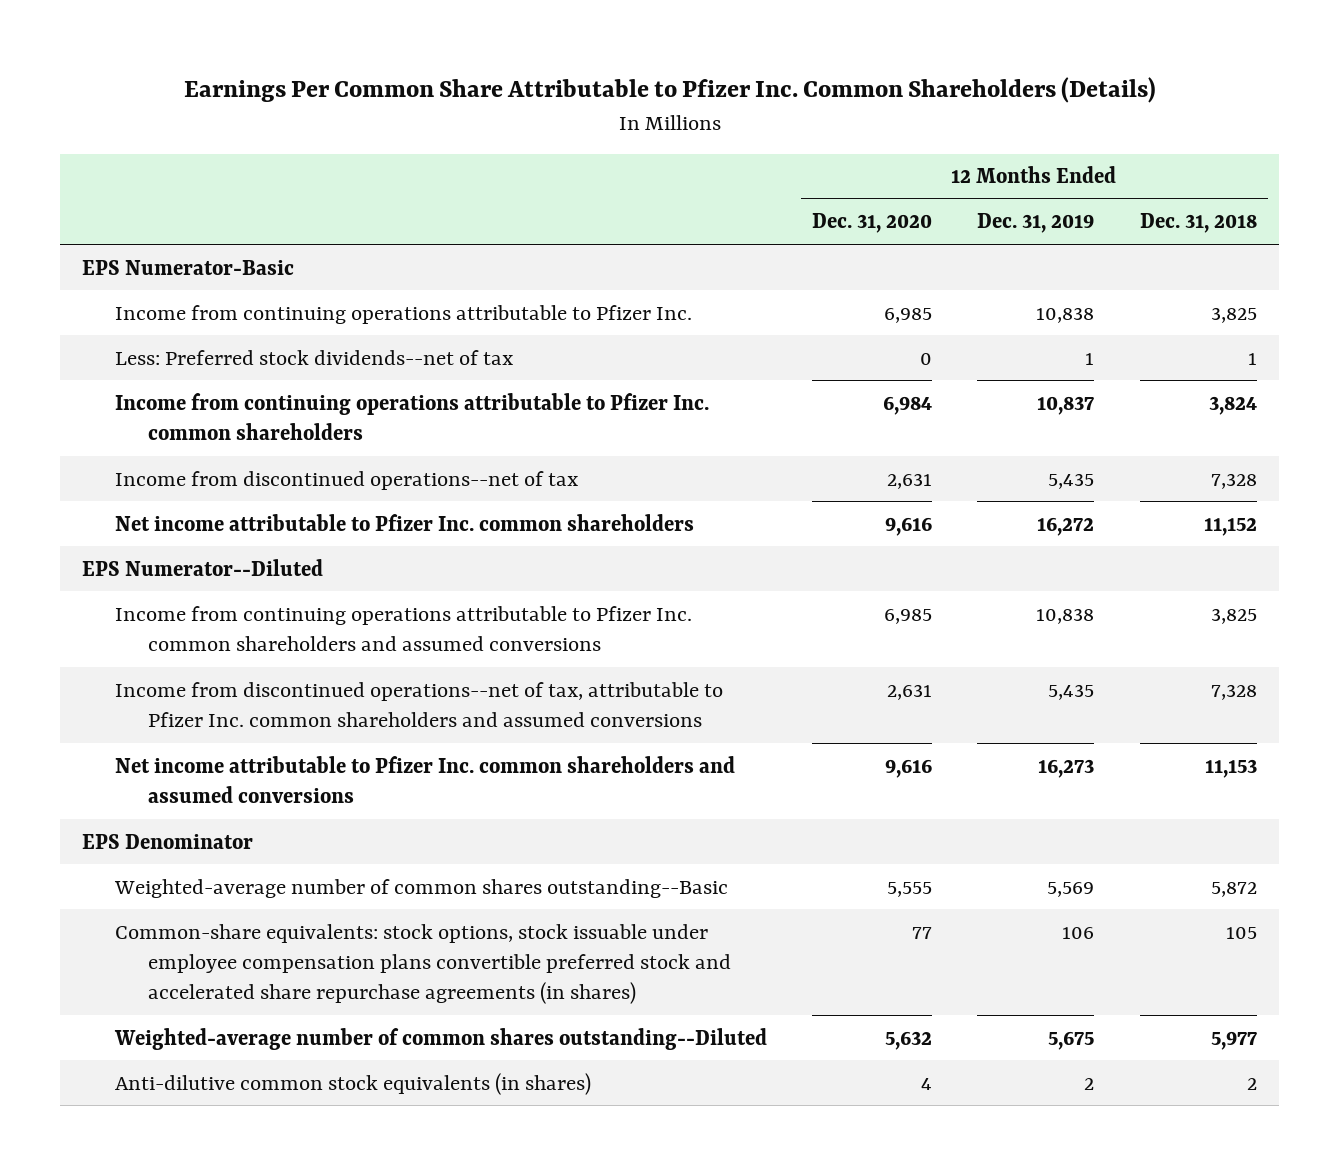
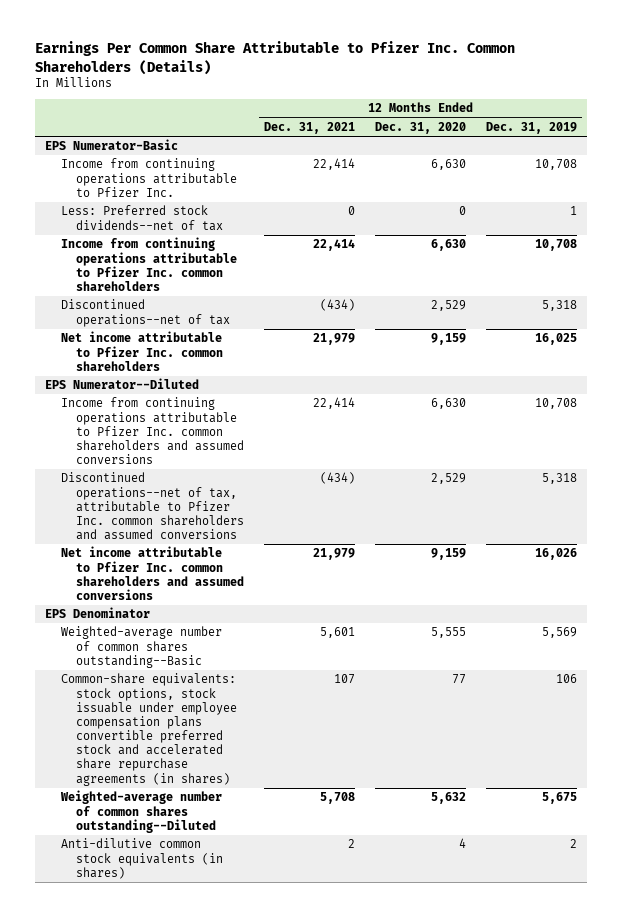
- | 12 Months Ended Dec. 31, 2020 | 12 Months Ended Dec. 31, 2019 | 12 Months Ended Dec. 31, 2018
+ | 12 Months Ended Dec. 31, 2021 | 12 Months Ended Dec. 31, 2020 | 12 Months Ended Dec. 31, 2019
- Income from continuing operations attributable to Pfizer Inc. | 6,985 | 10,838 | 3,825
+ Income from continuing operations attributable to Pfizer Inc. | 22,414 | 6,630 | 10,708
- Income from continuing operations attributable to Pfizer Inc. common shareholders | 6,984 | 10,837 | 3,824
- Income from discontinued operations--net of tax | 2,631 | 5,435 | 7,328
- Net income attributable to Pfizer Inc. common shareholders | 9,616 | 16,272 | 11,152
+ Income from continuing operations attributable to Pfizer Inc. common shareholders | 22,414 | 6,630 | 10,708
+ Discontinued operations--net of tax | (434) | 2,529 | 5,318
+ Net income attributable to Pfizer Inc. common shareholders | 21,979 | 9,159 | 16,025
- Income from continuing operations attributable to Pfizer Inc. common shareholders and assumed conversions | 6,985 | 10,838 | 3,825
- Income from discontinued operations--net of tax, attributable to Pfizer Inc. common shareholders and assumed conversions | 2,631 | 5,435 | 7,328
- Net income attributable to Pfizer Inc. common shareholders and assumed conversions | 9,616 | 16,273 | 11,153
+ Income from continuing operations attributable to Pfizer Inc. common shareholders and assumed conversions | 22,414 | 6,630 | 10,708
+ Discontinued operations--net of tax, attributable to Pfizer Inc. common shareholders and assumed conversions | (434) | 2,529 | 5,318
+ Net income attributable to Pfizer Inc. common shareholders and assumed conversions | 21,979 | 9,159 | 16,026

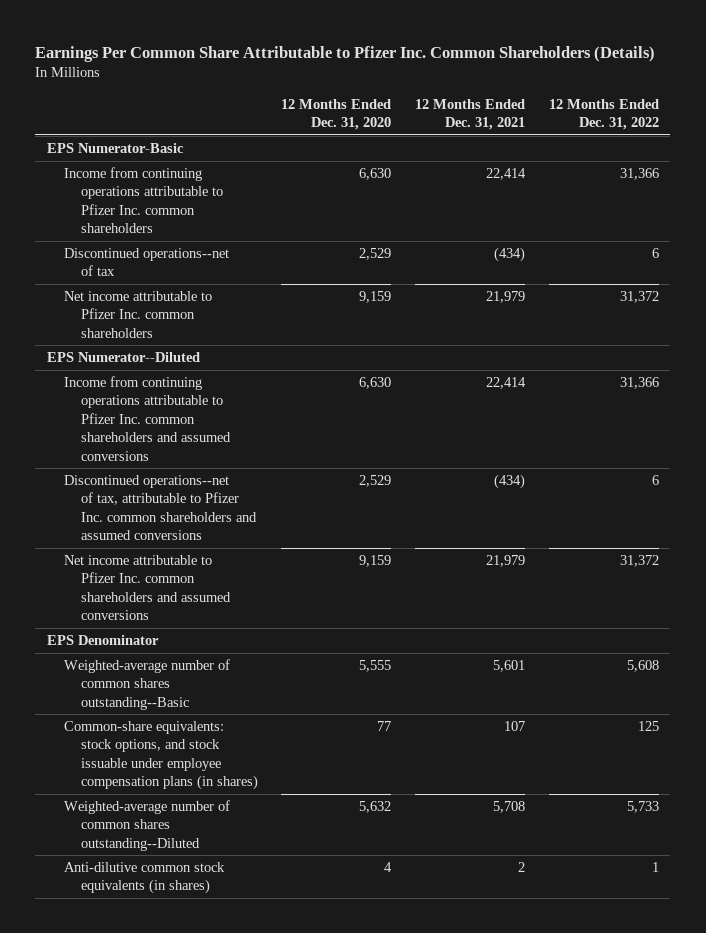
- | 12 Months Ended Dec. 31, 2021 | 12 Months Ended Dec. 31, 2020 | 12 Months Ended Dec. 31, 2019
+ | 12 Months Ended Dec. 31, 2020 | 12 Months Ended Dec. 31, 2021 | 12 Months Ended Dec. 31, 2022
- Income from continuing operations attributable to Pfizer Inc. | 22,414 | 6,630 | 10,708
- Less: Preferred stock dividends--net of tax | 0 | 0 | 1
- Common-share equivalents: stock options, stock issuable under employee compensation plans convertible preferred stock and accelerated share repurchase agreements (in shares) | 107 | 77 | 106
+ Common-share equivalents: stock options, and stock issuable under employee compensation plans (in shares) | 77 | 107 | 125

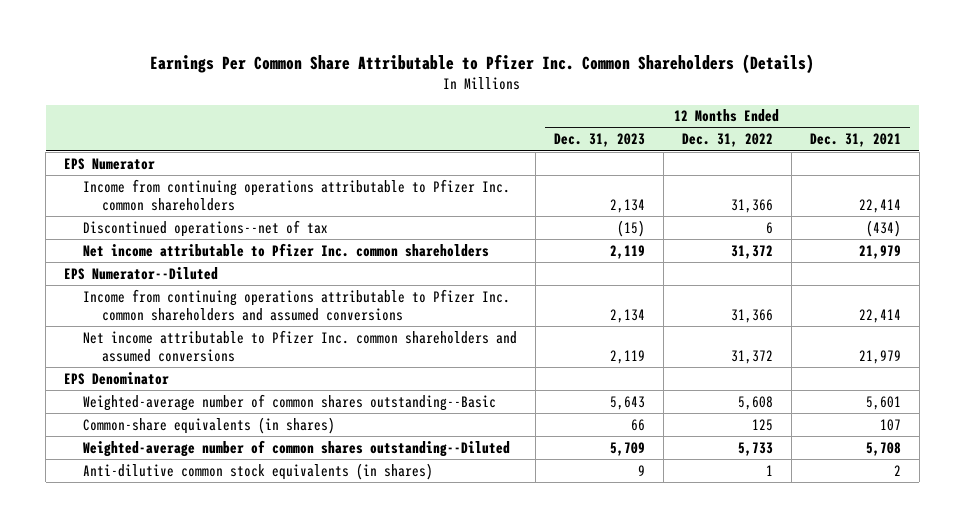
- | 12 Months Ended Dec. 31, 2020 | 12 Months Ended Dec. 31, 2021 | 12 Months Ended Dec. 31, 2022
+ | 12 Months Ended Dec. 31, 2023 | 12 Months Ended Dec. 31, 2022 | 12 Months Ended Dec. 31, 2021
- EPS Numerator-Basic
+ EPS Numerator
- Discontinued operations--net of tax, attributable to Pfizer Inc. common shareholders and assumed conversions | 2,529 | (434) | 6
- Common-share equivalents: stock options, and stock issuable under employee compensation plans (in shares) | 77 | 107 | 125
+ Common-share equivalents (in shares) | 66 | 125 | 107

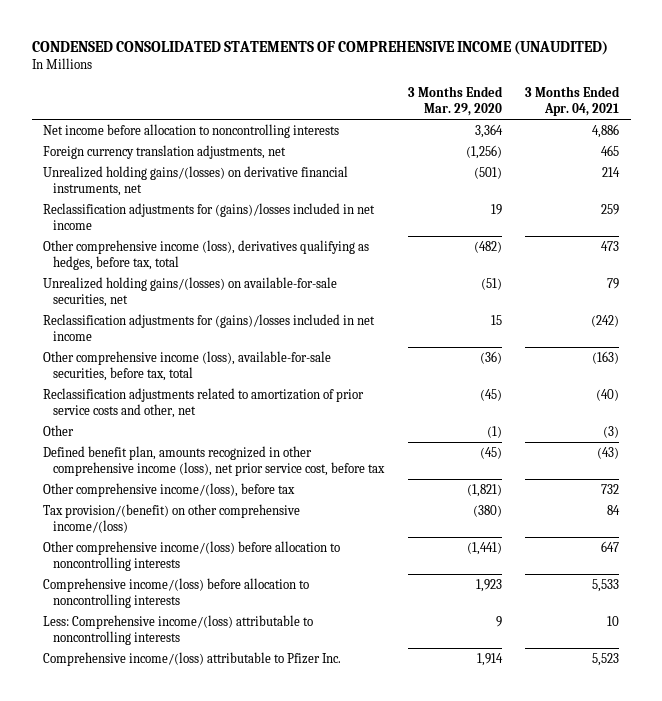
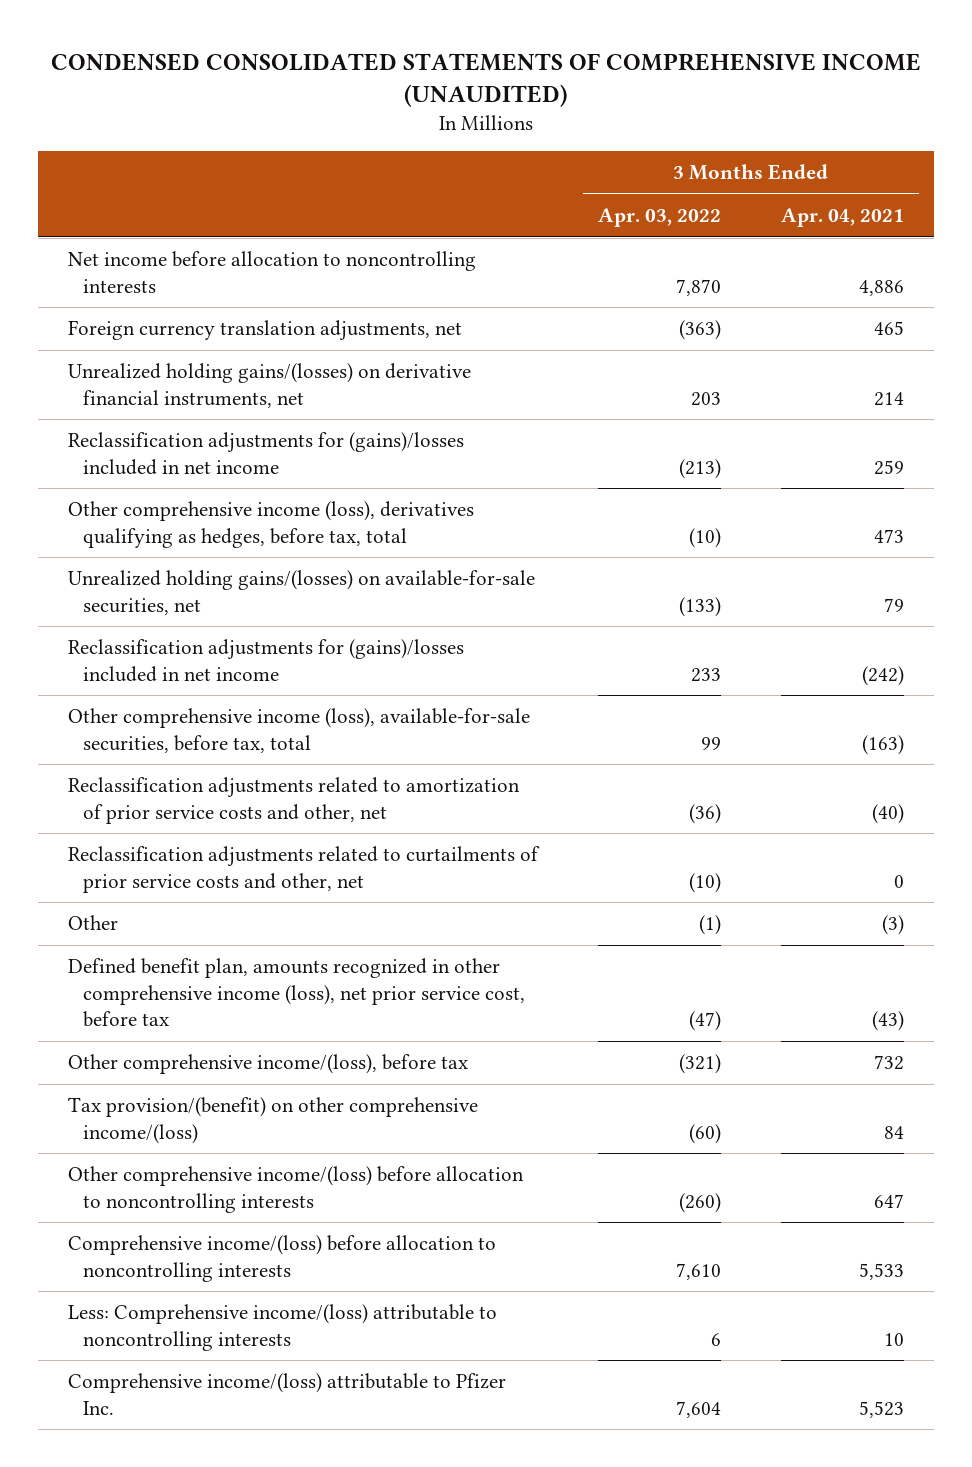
- | 3 Months Ended Mar. 29, 2020 | 3 Months Ended Apr. 04, 2021
+ | 3 Months Ended Apr. 03, 2022 | 3 Months Ended Apr. 04, 2021
+ Reclassification adjustments related to curtailments of prior service costs and other, net | (10) | 0

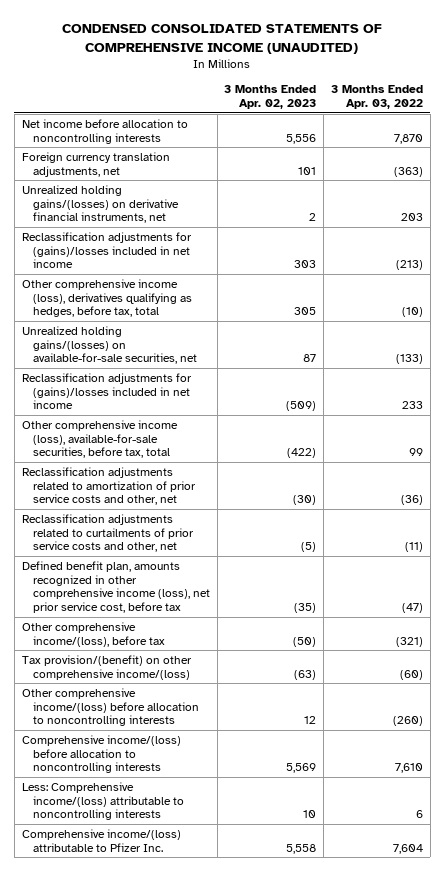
- | 3 Months Ended Apr. 03, 2022 | 3 Months Ended Apr. 04, 2021
+ | 3 Months Ended Apr. 02, 2023 | 3 Months Ended Apr. 03, 2022
- Reclassification adjustments related to curtailments of prior service costs and other, net | (10) | 0
- Other | (1) | (3)
+ Reclassification adjustments related to curtailments of prior service costs and other, net | (5) | (11)

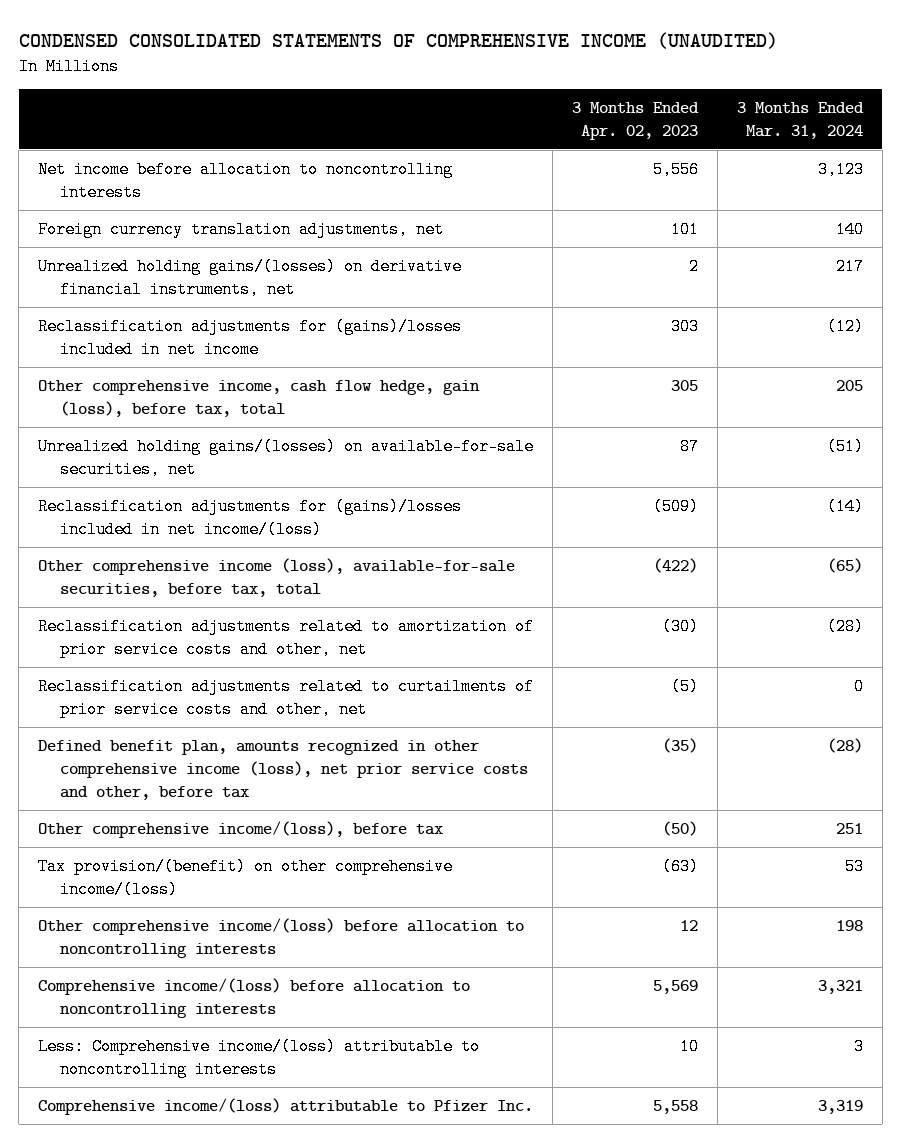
- | 3 Months Ended Apr. 02, 2023 | 3 Months Ended Apr. 03, 2022
+ | 3 Months Ended Apr. 02, 2023 | 3 Months Ended Mar. 31, 2024
- Other comprehensive income (loss), derivatives qualifying as hedges, before tax, total | 305 | (10)
+ Other comprehensive income, cash flow hedge, gain (loss), before tax, total | 305 | 205
- Reclassification adjustments for (gains)/losses included in net income | (509) | 233
+ Reclassification adjustments for (gains)/losses included in net income/(loss) | (509) | (14)
- Defined benefit plan, amounts recognized in other comprehensive income (loss), net prior service cost, before tax | (35) | (47)
+ Defined benefit plan, amounts recognized in other comprehensive income (loss), net prior service costs and other, before tax | (35) | (28)

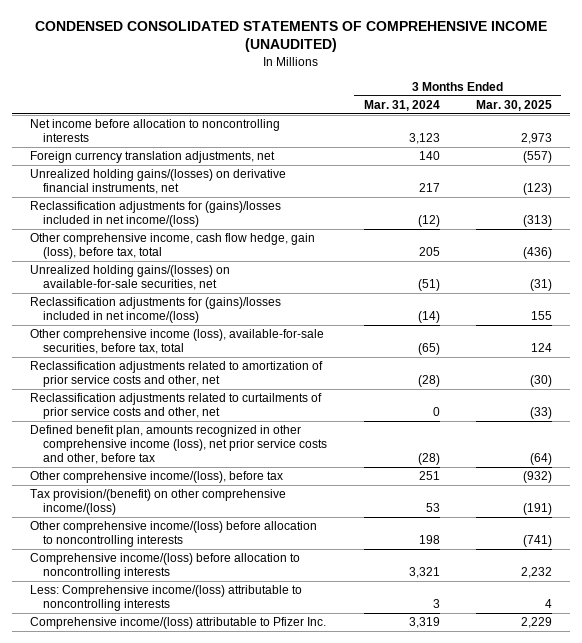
- | 3 Months Ended Apr. 02, 2023 | 3 Months Ended Mar. 31, 2024
+ | 3 Months Ended Mar. 31, 2024 | 3 Months Ended Mar. 30, 2025
- Reclassification adjustments for (gains)/losses included in net income | 303 | (12)
+ Reclassification adjustments for (gains)/losses included in net income/(loss) | (12) | (313)

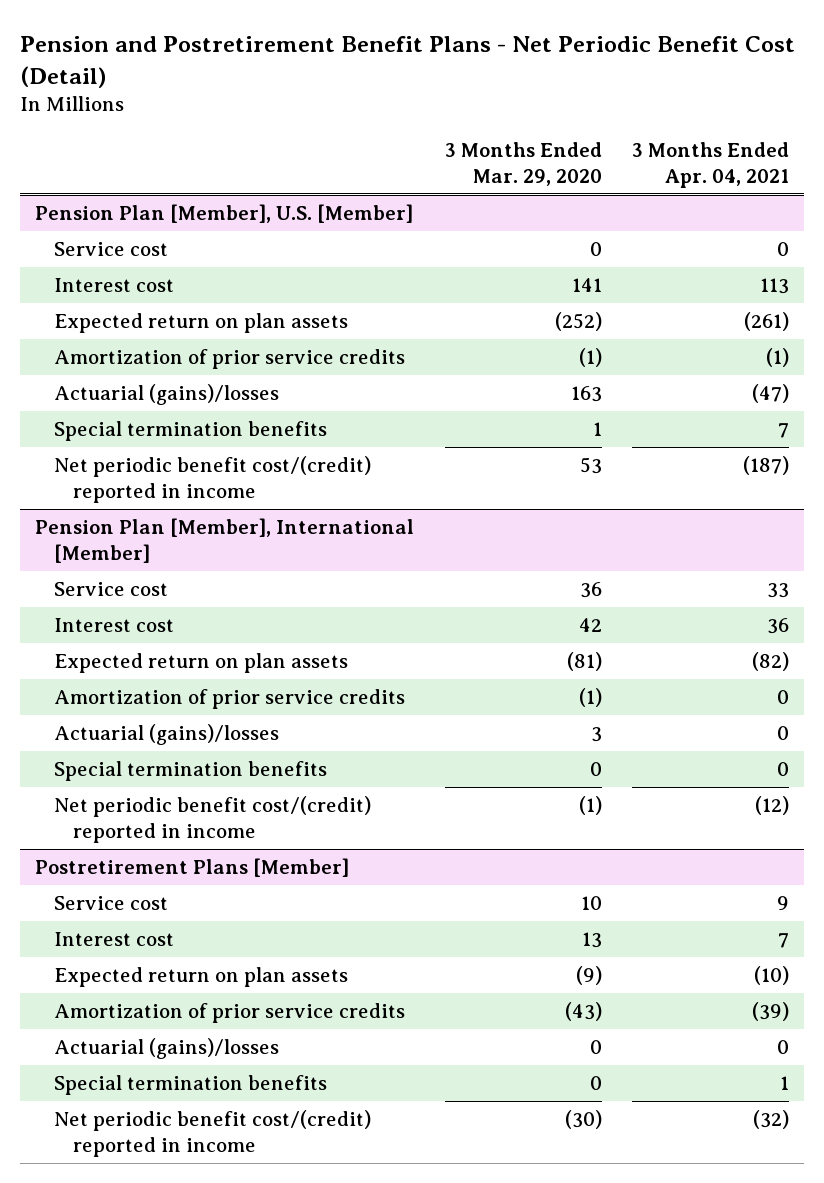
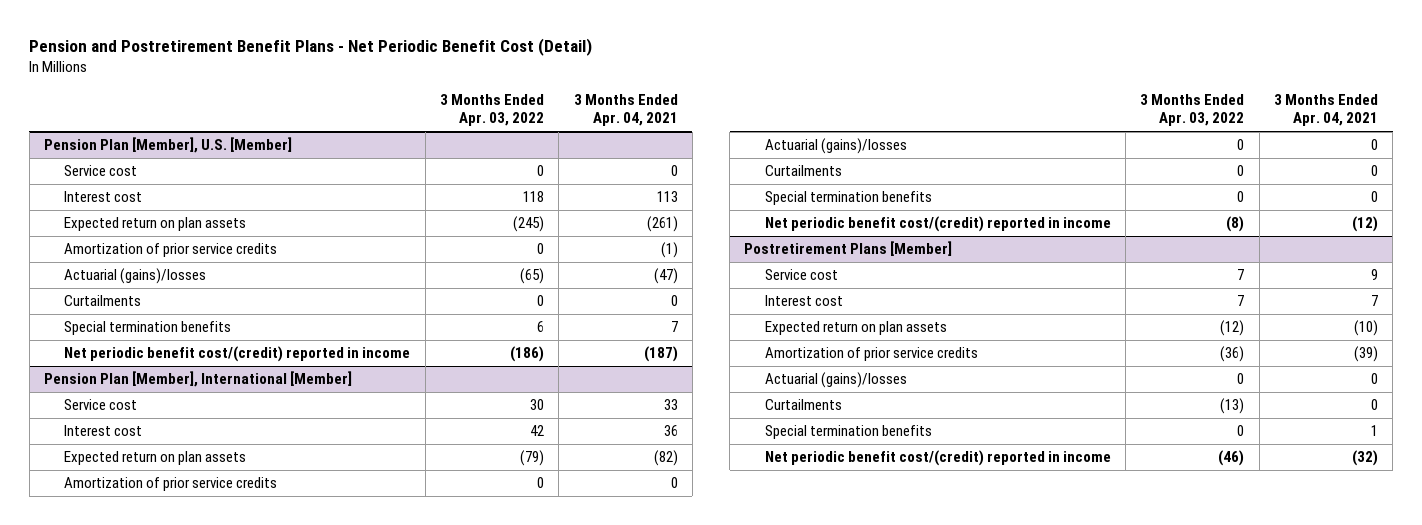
- | 3 Months Ended Mar. 29, 2020 | 3 Months Ended Apr. 04, 2021
+ | 3 Months Ended Apr. 03, 2022 | 3 Months Ended Apr. 04, 2021
@ Pension Plan [Member], U.S. [Member]
+ Curtailments | 0 | 0
@ Pension Plan [Member], International [Member]
+ Curtailments | 0 | 0
@ Postretirement Plans [Member]
+ Curtailments | (13) | 0

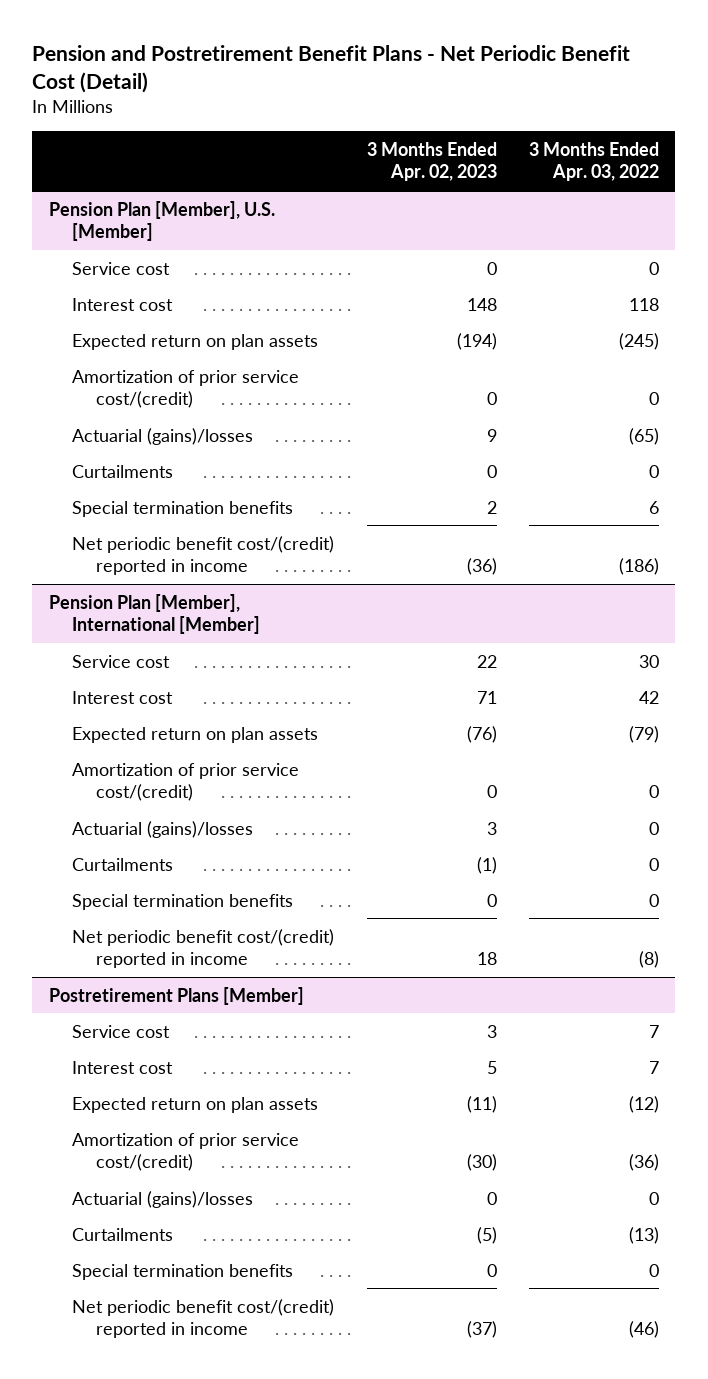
- | 3 Months Ended Apr. 03, 2022 | 3 Months Ended Apr. 04, 2021
+ | 3 Months Ended Apr. 02, 2023 | 3 Months Ended Apr. 03, 2022
@ Pension Plan [Member], U.S. [Member]
- Amortization of prior service credits | 0 | (1)
+ Amortization of prior service cost/(credit) | 0 | 0
@ Pension Plan [Member], International [Member]
- Amortization of prior service credits | 0 | 0
+ Amortization of prior service cost/(credit) | 0 | 0
@ Postretirement Plans [Member]
- Amortization of prior service credits | (36) | (39)
+ Amortization of prior service cost/(credit) | (30) | (36)

